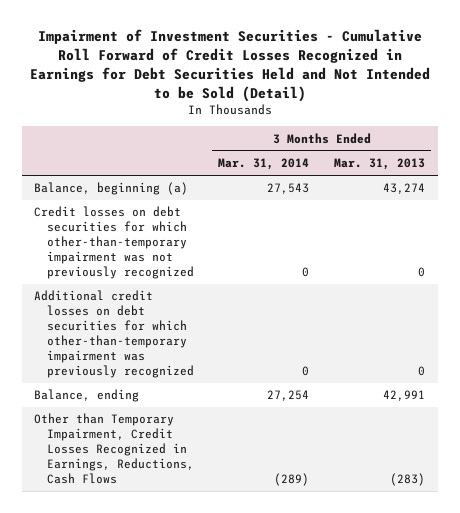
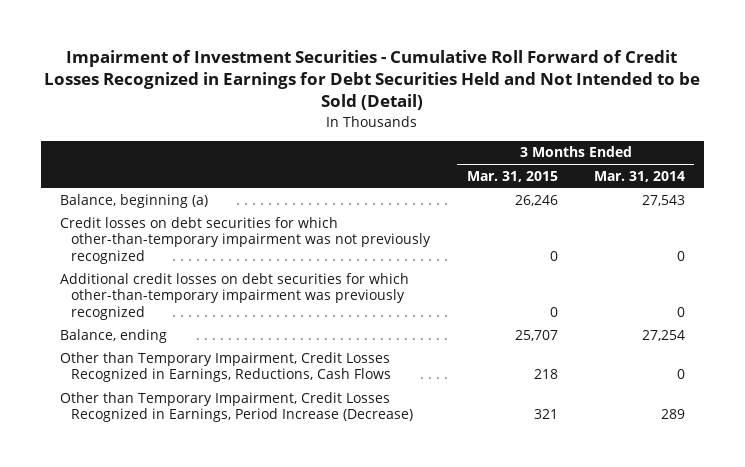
- | 3 Months Ended Mar. 31, 2014 | 3 Months Ended Mar. 31, 2013
+ | 3 Months Ended Mar. 31, 2015 | 3 Months Ended Mar. 31, 2014
- Other than Temporary Impairment, Credit Losses Recognized in Earnings, Reductions, Cash Flows | (289) | (283)
+ Other than Temporary Impairment, Credit Losses Recognized in Earnings, Reductions, Cash Flows | 218 | 0
+ Other than Temporary Impairment, Credit Losses Recognized in Earnings, Period Increase (Decrease) | 321 | 289

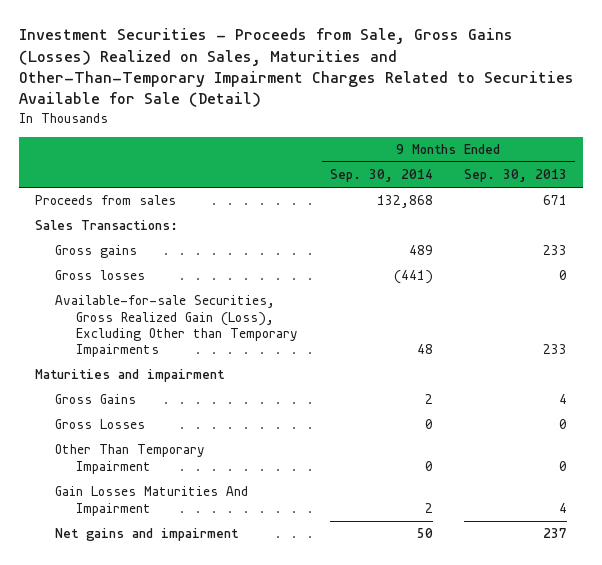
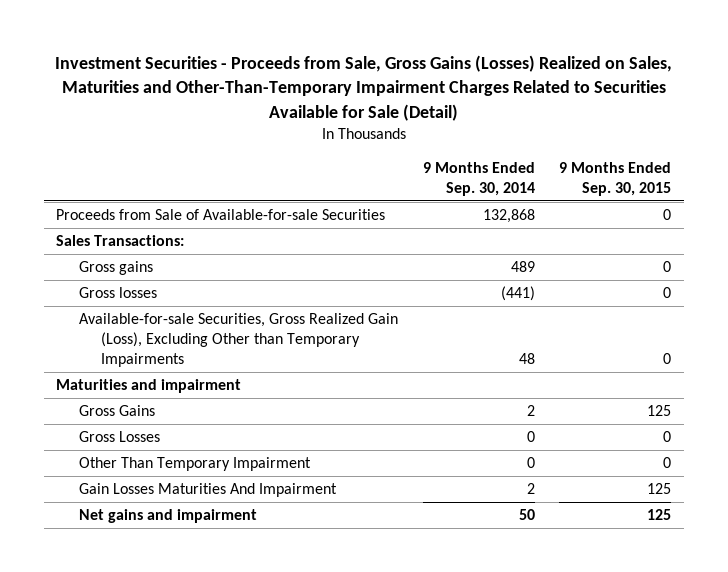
- | 9 Months Ended Sep. 30, 2014 | 9 Months Ended Sep. 30, 2013
+ | 9 Months Ended Sep. 30, 2014 | 9 Months Ended Sep. 30, 2015
- Proceeds from sales | 132,868 | 671
+ Proceeds from Sale of Available-for-sale Securities | 132,868 | 0

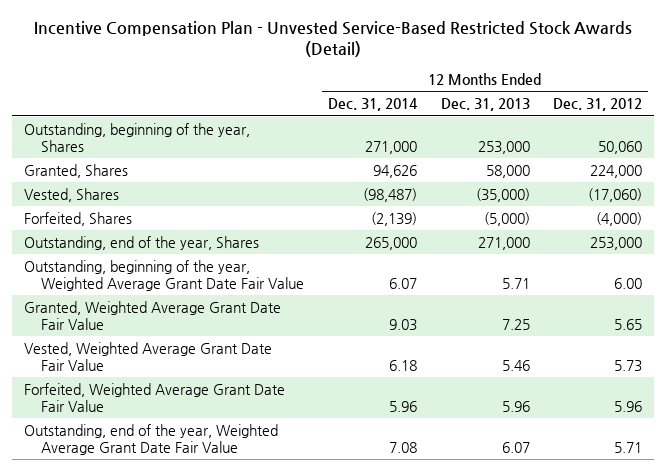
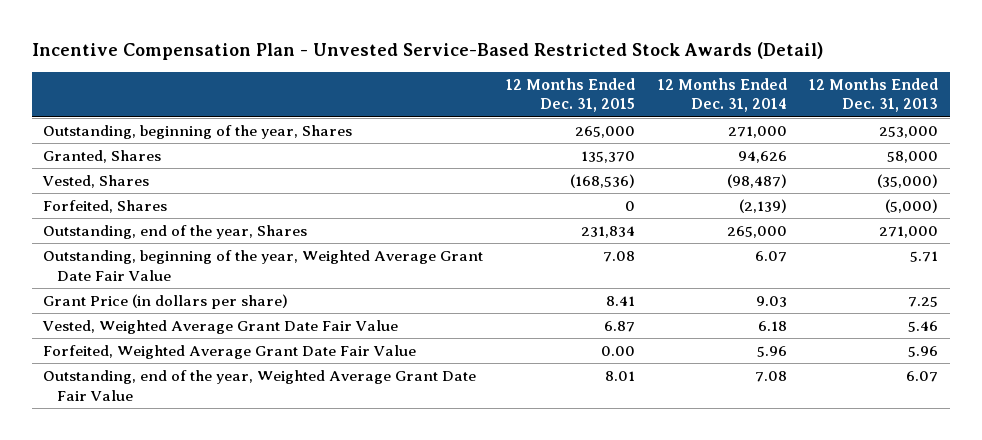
- | 12 Months Ended Dec. 31, 2014 | 12 Months Ended Dec. 31, 2013 | 12 Months Ended Dec. 31, 2012
+ | 12 Months Ended Dec. 31, 2015 | 12 Months Ended Dec. 31, 2014 | 12 Months Ended Dec. 31, 2013
- Granted, Weighted Average Grant Date Fair Value | 9.03 | 7.25 | 5.65
+ Grant Price (in dollars per share) | 8.41 | 9.03 | 7.25

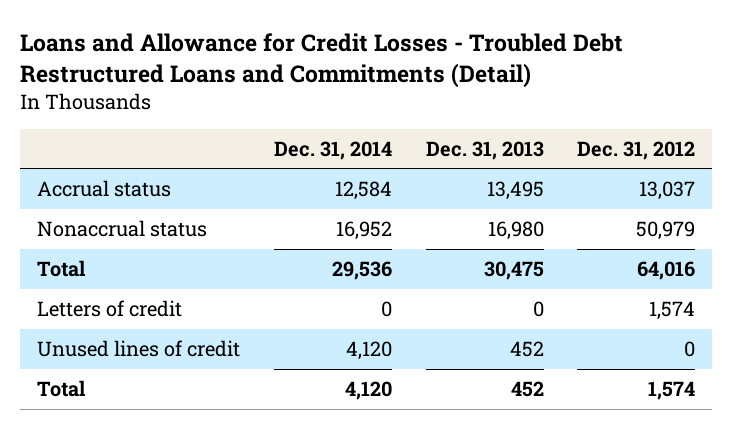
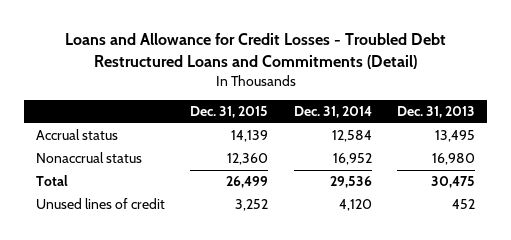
- | Dec. 31, 2014 | Dec. 31, 2013 | Dec. 31, 2012
+ | Dec. 31, 2015 | Dec. 31, 2014 | Dec. 31, 2013
- Letters of credit | 0 | 0 | 1,574
- Total | 4,120 | 452 | 1,574

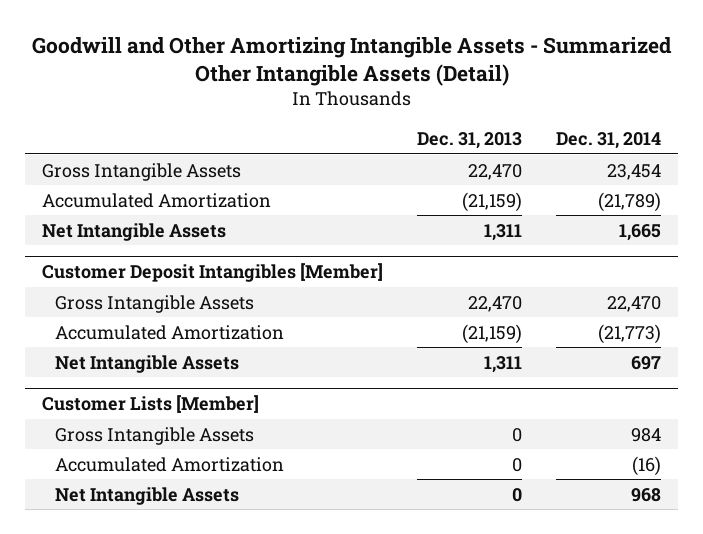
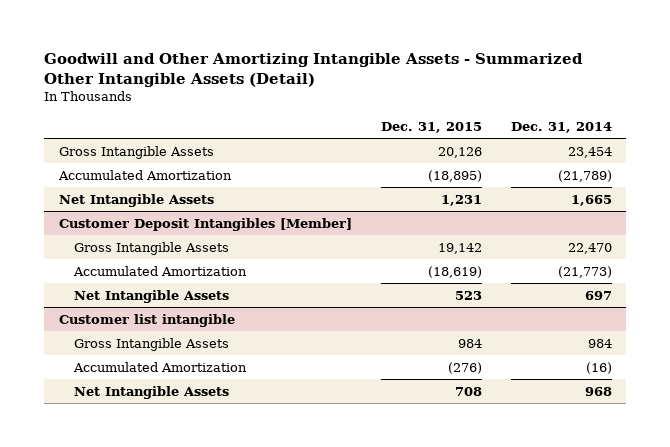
- | Dec. 31, 2013 | Dec. 31, 2014
+ | Dec. 31, 2015 | Dec. 31, 2014
- Customer Lists [Member]
+ Customer list intangible

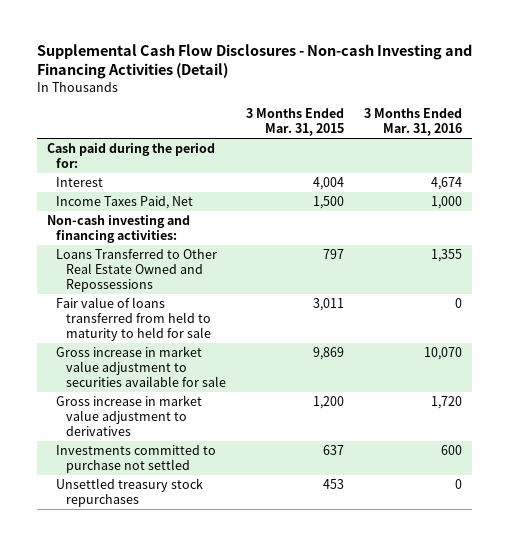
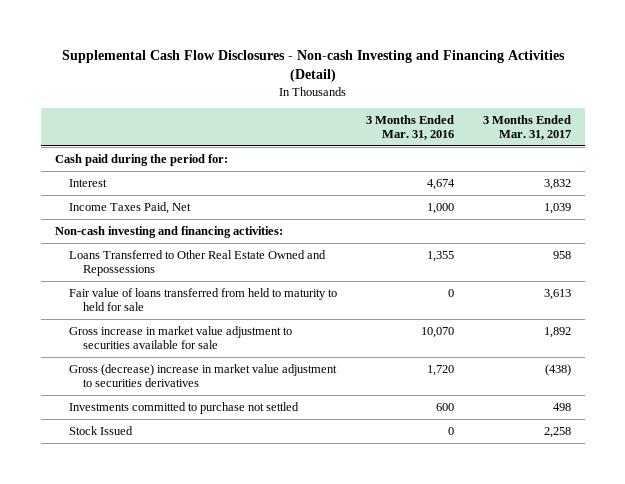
- | 3 Months Ended Mar. 31, 2015 | 3 Months Ended Mar. 31, 2016
+ | 3 Months Ended Mar. 31, 2016 | 3 Months Ended Mar. 31, 2017
- Gross increase in market value adjustment to derivatives | 1,200 | 1,720
+ Gross (decrease) increase in market value adjustment to securities derivatives | 1,720 | (438)
- Unsettled treasury stock repurchases | 453 | 0
+ Stock Issued | 0 | 2,258

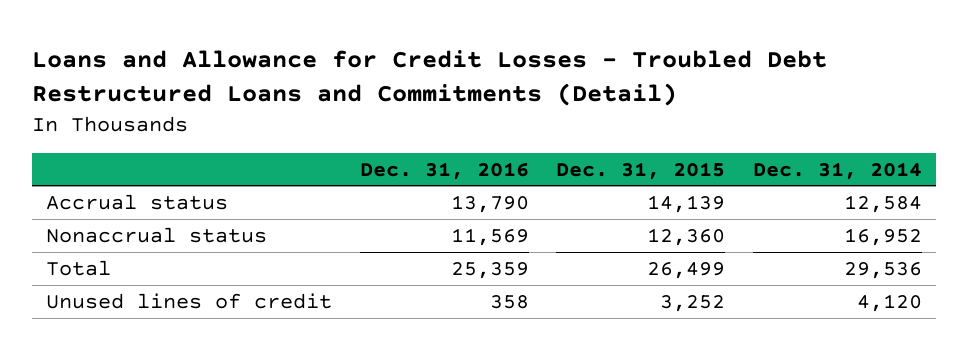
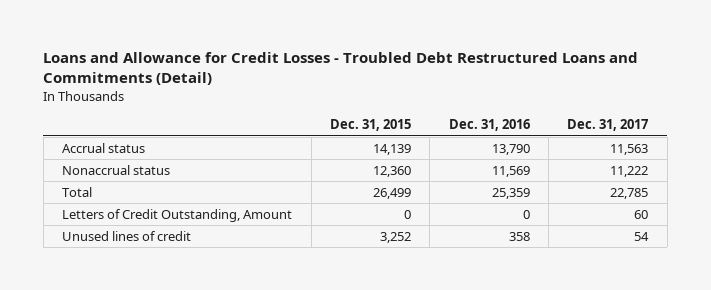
- | Dec. 31, 2016 | Dec. 31, 2015 | Dec. 31, 2014
+ | Dec. 31, 2015 | Dec. 31, 2016 | Dec. 31, 2017
+ Letters of Credit Outstanding, Amount | 0 | 0 | 60

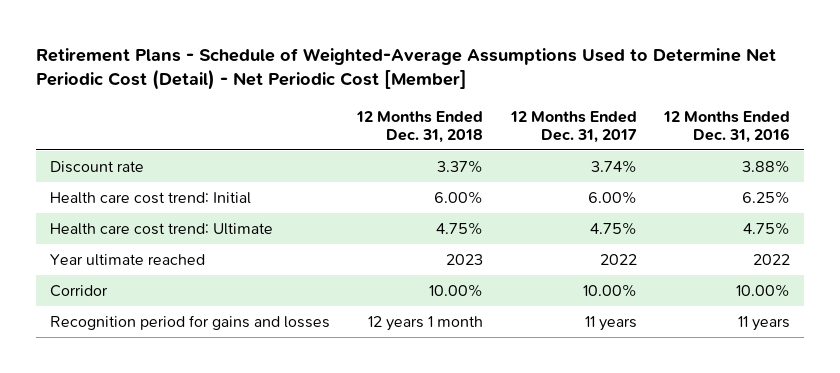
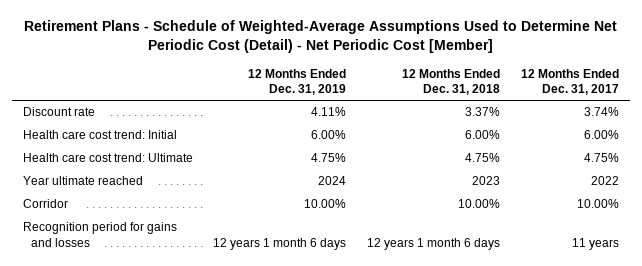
- | 12 Months Ended Dec. 31, 2018 | 12 Months Ended Dec. 31, 2017 | 12 Months Ended Dec. 31, 2016
+ | 12 Months Ended Dec. 31, 2019 | 12 Months Ended Dec. 31, 2018 | 12 Months Ended Dec. 31, 2017
- Recognition period for gains and losses | 12 years 1 month | 11 years | 11 years
+ Recognition period for gains and losses | 12 years 1 month 6 days | 12 years 1 month 6 days | 11 years

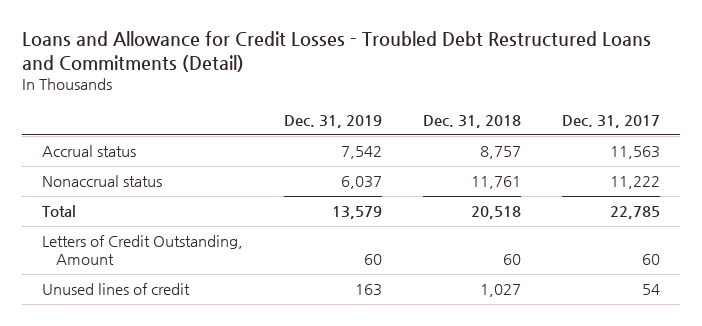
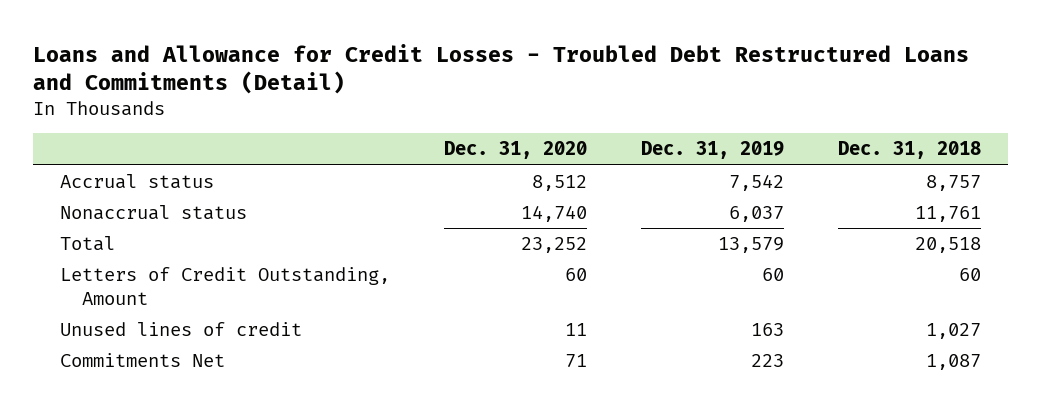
- | Dec. 31, 2019 | Dec. 31, 2018 | Dec. 31, 2017
+ | Dec. 31, 2020 | Dec. 31, 2019 | Dec. 31, 2018
+ Commitments Net | 71 | 223 | 1,087

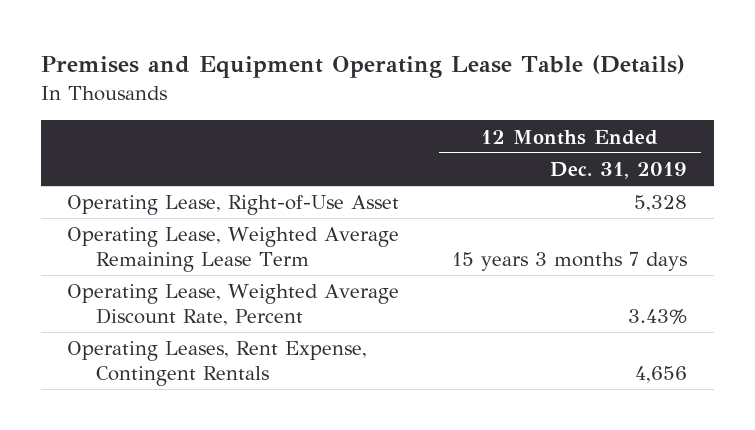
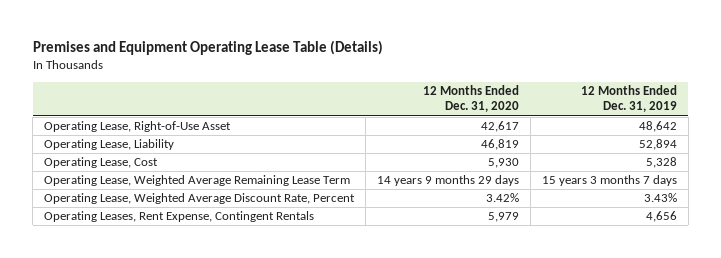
- | 12 Months Ended Dec. 31, 2019
+ | 12 Months Ended Dec. 31, 2020 | 12 Months Ended Dec. 31, 2019
- Operating Lease, Right-of-Use Asset | 5,328
+ Operating Lease, Right-of-Use Asset | 42,617 | 48,642
+ Operating Lease, Liability | 46,819 | 52,894
+ Operating Lease, Cost | 5,930 | 5,328

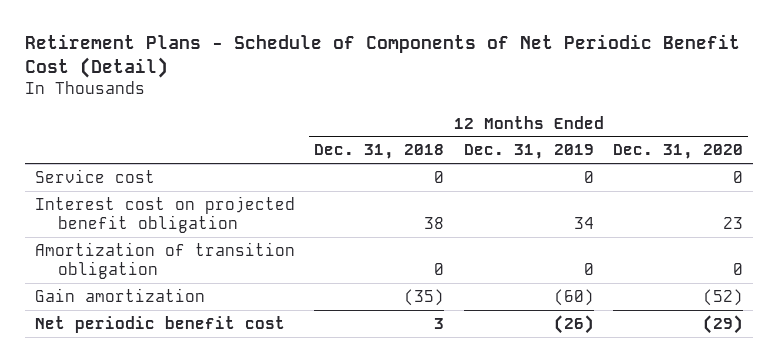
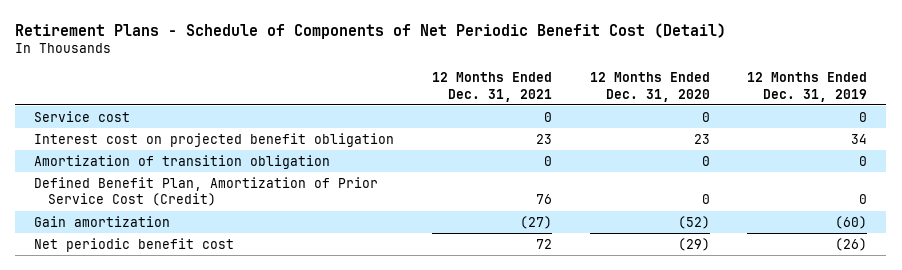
- | 12 Months Ended Dec. 31, 2018 | 12 Months Ended Dec. 31, 2019 | 12 Months Ended Dec. 31, 2020
+ | 12 Months Ended Dec. 31, 2021 | 12 Months Ended Dec. 31, 2020 | 12 Months Ended Dec. 31, 2019
+ Defined Benefit Plan, Amortization of Prior Service Cost (Credit) | 76 | 0 | 0

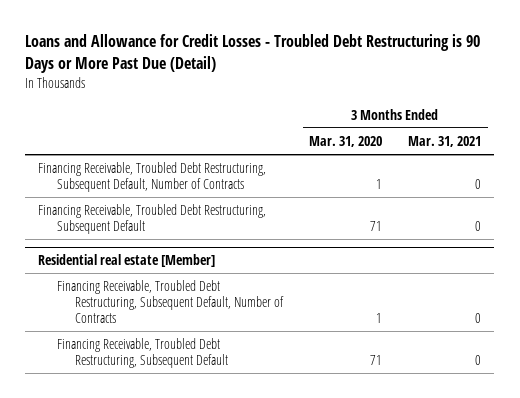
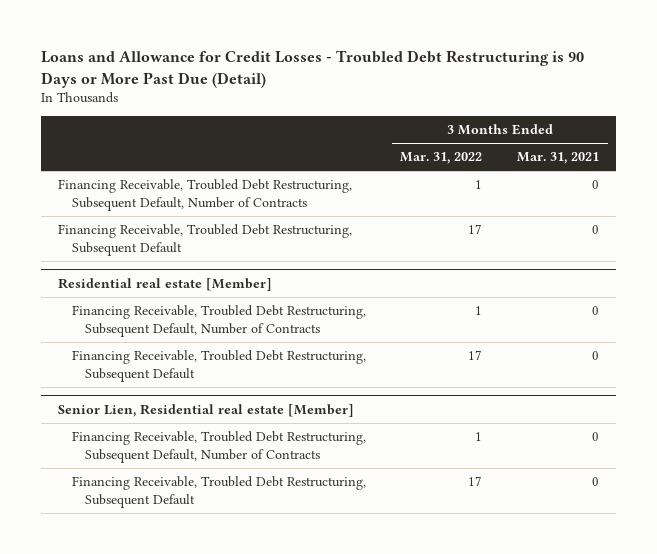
- | 3 Months Ended Mar. 31, 2020 | 3 Months Ended Mar. 31, 2021
+ | 3 Months Ended Mar. 31, 2022 | 3 Months Ended Mar. 31, 2021
+ Senior Lien, Residential real estate [Member]
+ Financing Receivable, Troubled Debt Restructuring, Subsequent Default, Number of Contracts | 1 | 0
+ Financing Receivable, Troubled Debt Restructuring, Subsequent Default | 17 | 0

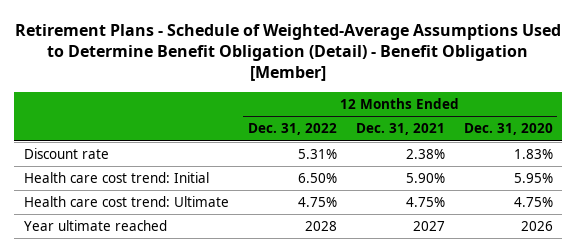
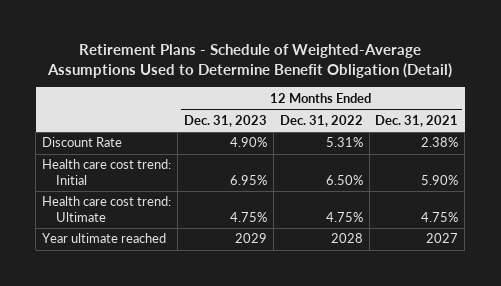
- Retirement Plans - Schedule of Weighted-Average Assumptions Used to Determine Benefit Obligation (Detail) - Benefit Obligation [Member]
+ Retirement Plans - Schedule of Weighted-Average Assumptions Used to Determine Benefit Obligation (Detail)
- | 12 Months Ended Dec. 31, 2022 | 12 Months Ended Dec. 31, 2021 | 12 Months Ended Dec. 31, 2020
+ | 12 Months Ended Dec. 31, 2023 | 12 Months Ended Dec. 31, 2022 | 12 Months Ended Dec. 31, 2021
- Discount rate | 5.31% | 2.38% | 1.83%
+ Discount Rate | 4.90% | 5.31% | 2.38%

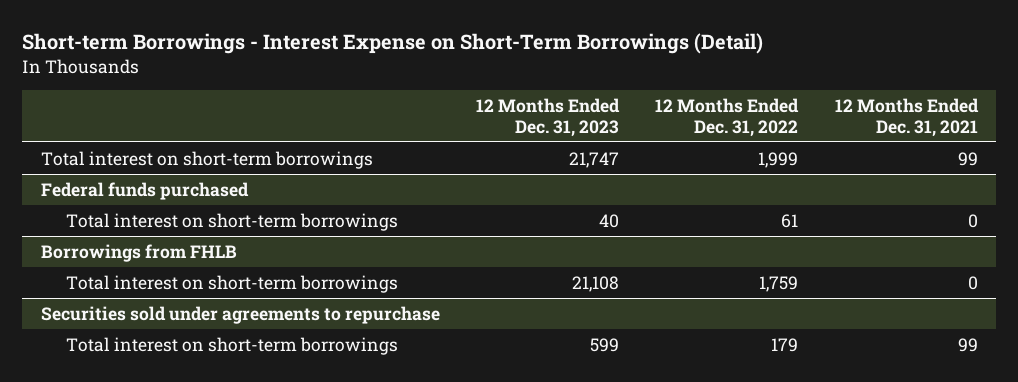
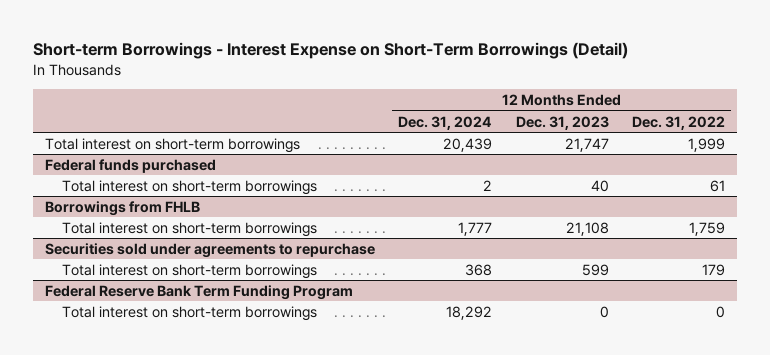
- | 12 Months Ended Dec. 31, 2023 | 12 Months Ended Dec. 31, 2022 | 12 Months Ended Dec. 31, 2021
+ | 12 Months Ended Dec. 31, 2024 | 12 Months Ended Dec. 31, 2023 | 12 Months Ended Dec. 31, 2022
+ Federal Reserve Bank Term Funding Program
+ Total interest on short-term borrowings | 18,292 | 0 | 0

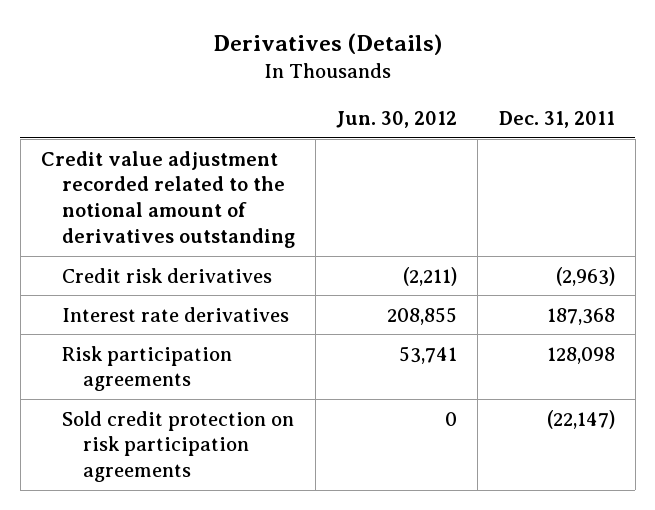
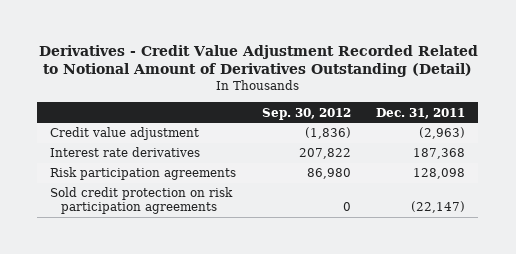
- Derivatives (Details)
+ Derivatives - Credit Value Adjustment Recorded Related to Notional Amount of Derivatives Outstanding (Detail)
- | Jun. 30, 2012 | Dec. 31, 2011
+ | Sep. 30, 2012 | Dec. 31, 2011
- Credit value adjustment recorded related to the notional amount of derivatives outstanding
- Credit risk derivatives | (2,211) | (2,963)
+ Credit value adjustment | (1,836) | (2,963)

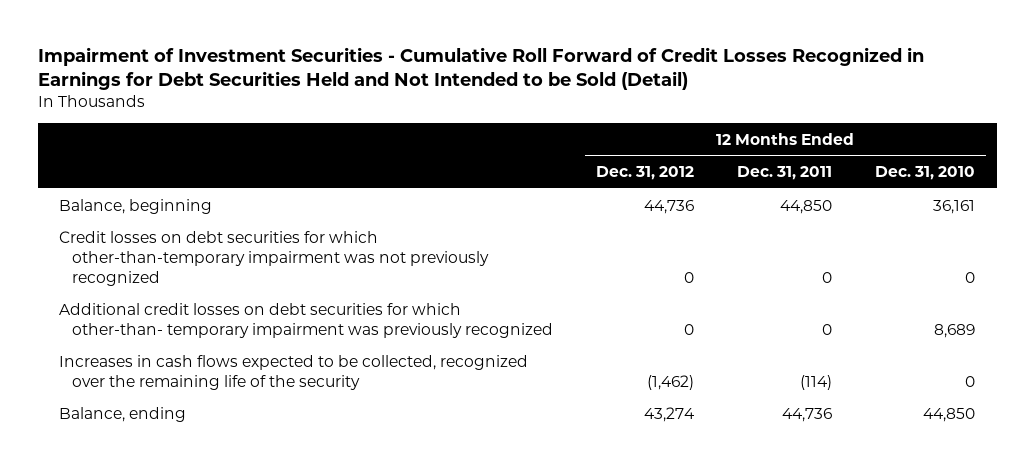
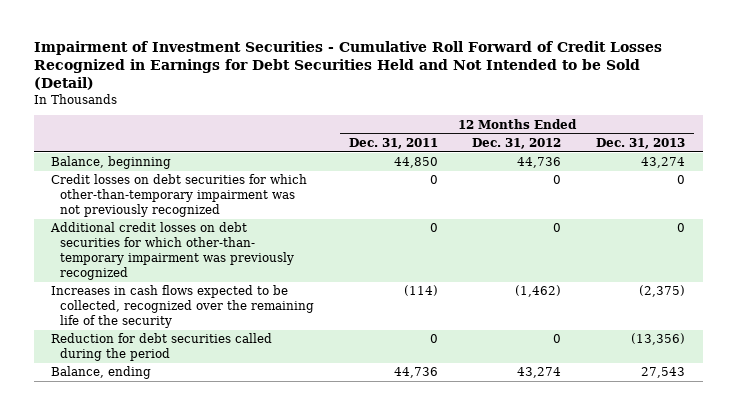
- | 12 Months Ended Dec. 31, 2012 | 12 Months Ended Dec. 31, 2011 | 12 Months Ended Dec. 31, 2010
+ | 12 Months Ended Dec. 31, 2011 | 12 Months Ended Dec. 31, 2012 | 12 Months Ended Dec. 31, 2013
+ Reduction for debt securities called during the period | 0 | 0 | (13,356)

